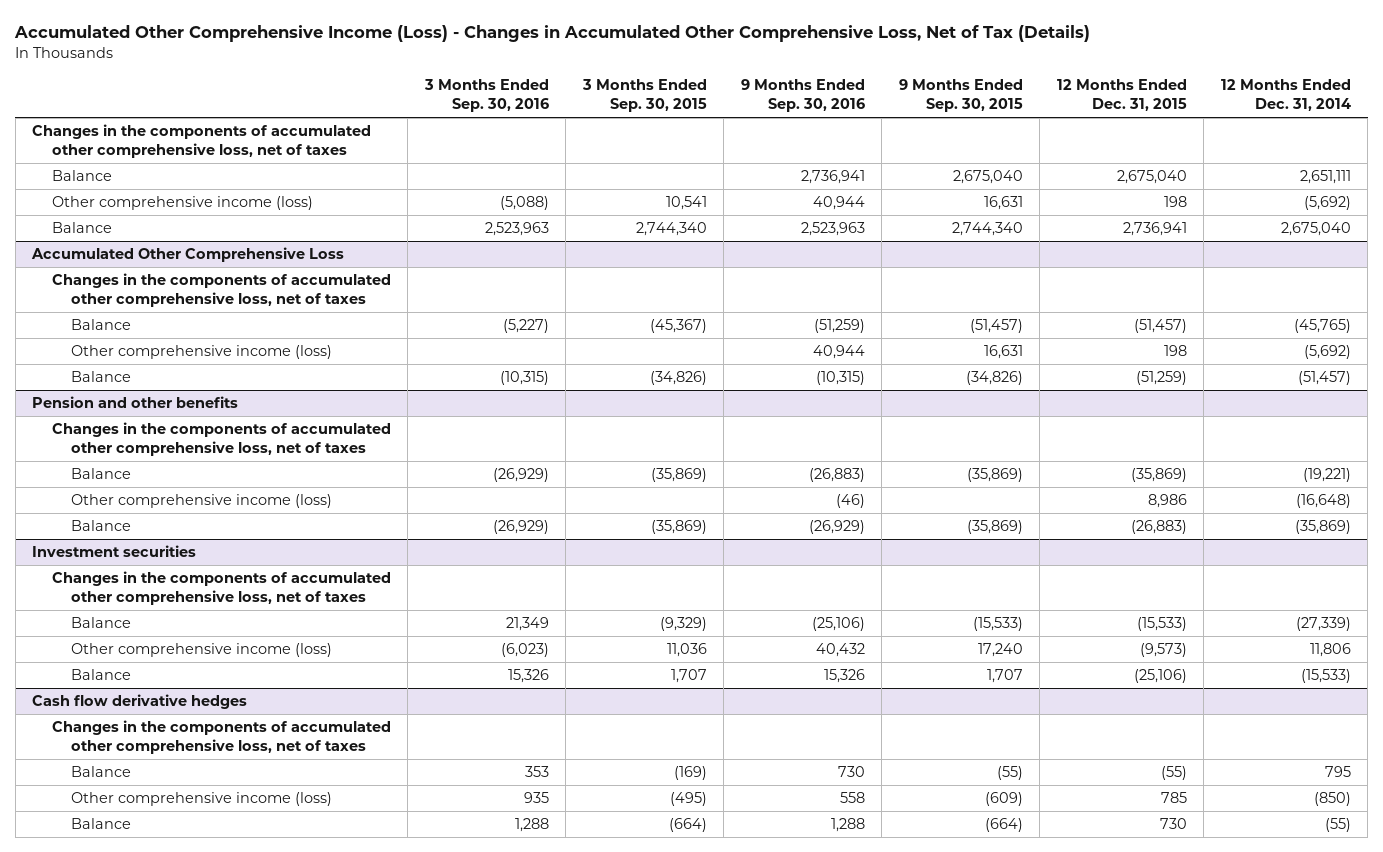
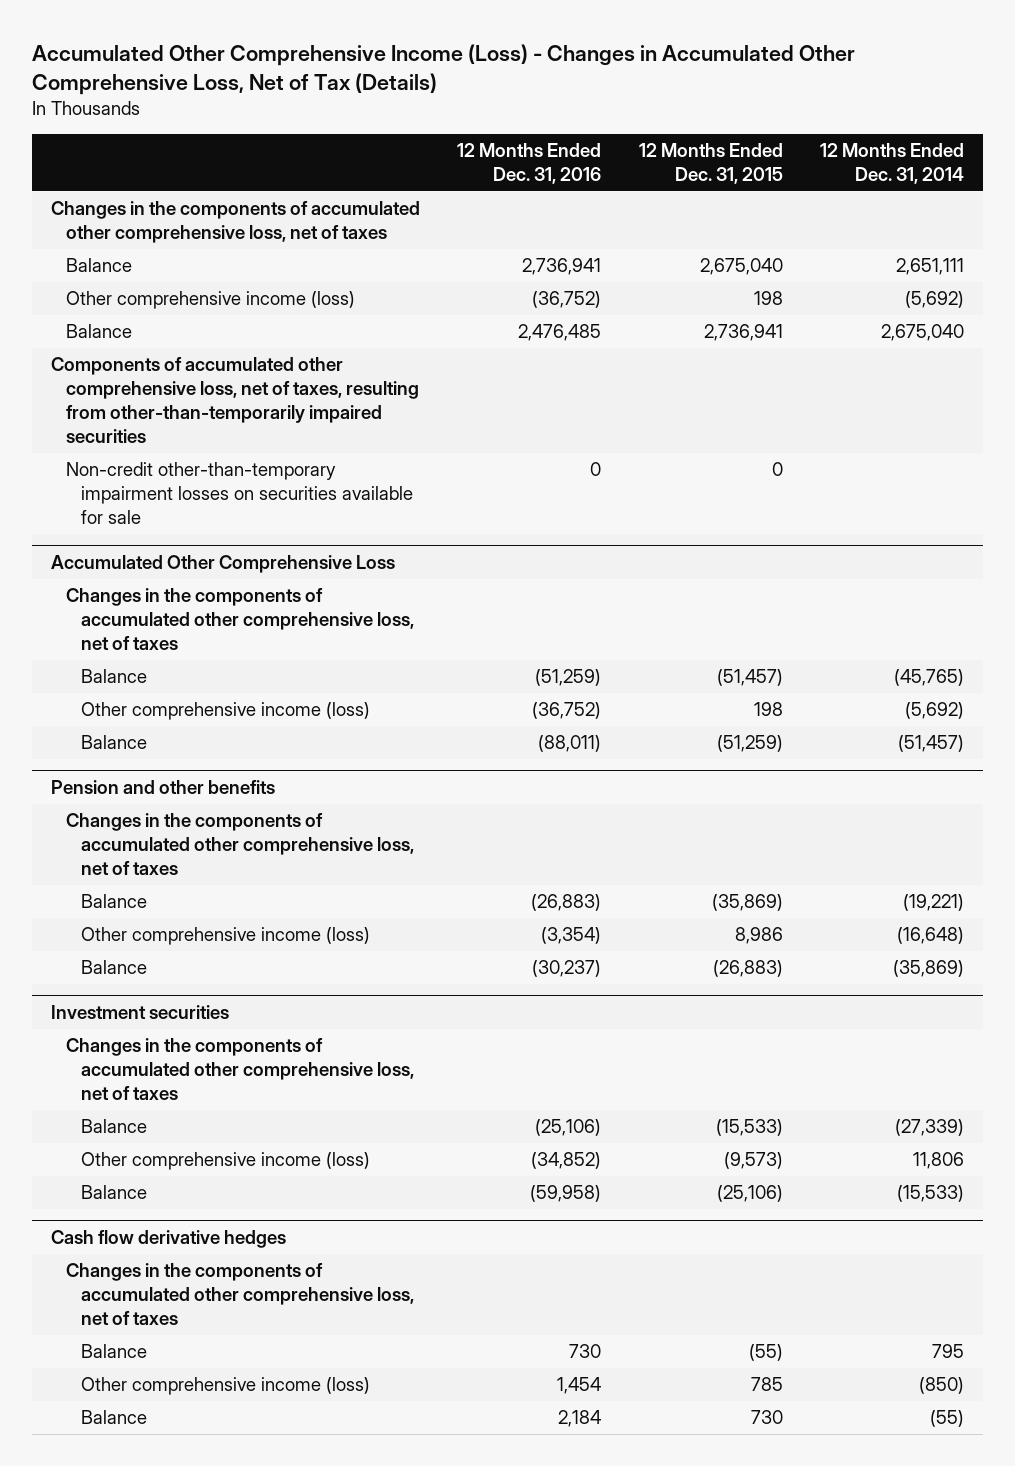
- | 3 Months Ended Sep. 30, 2016 | 3 Months Ended Sep. 30, 2015 | 9 Months Ended Sep. 30, 2016 | 9 Months Ended Sep. 30, 2015 | 12 Months Ended Dec. 31, 2015 | 12 Months Ended Dec. 31, 2014
+ | 12 Months Ended Dec. 31, 2016 | 12 Months Ended Dec. 31, 2015 | 12 Months Ended Dec. 31, 2014
+ Components of accumulated other comprehensive loss, net of taxes, resulting from other-than-temporarily impaired securities
+ Non-credit other-than-temporary impairment losses on securities available for sale | 0 | 0 |

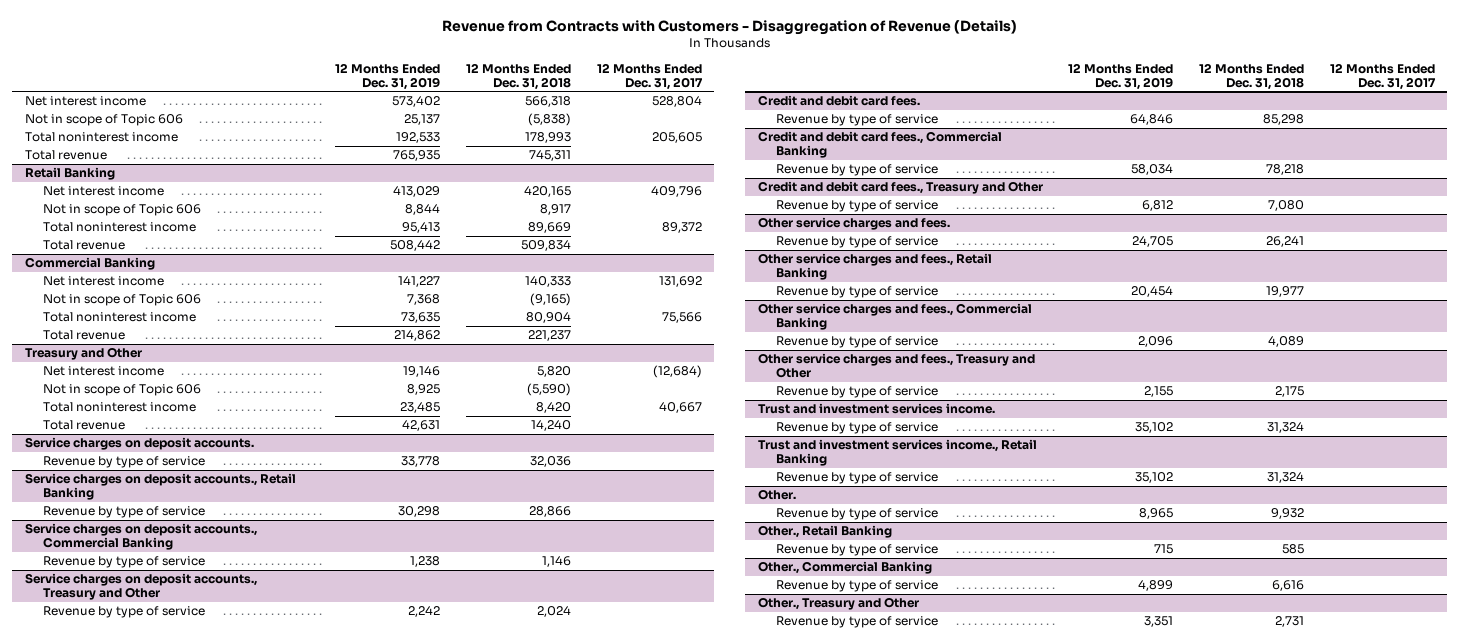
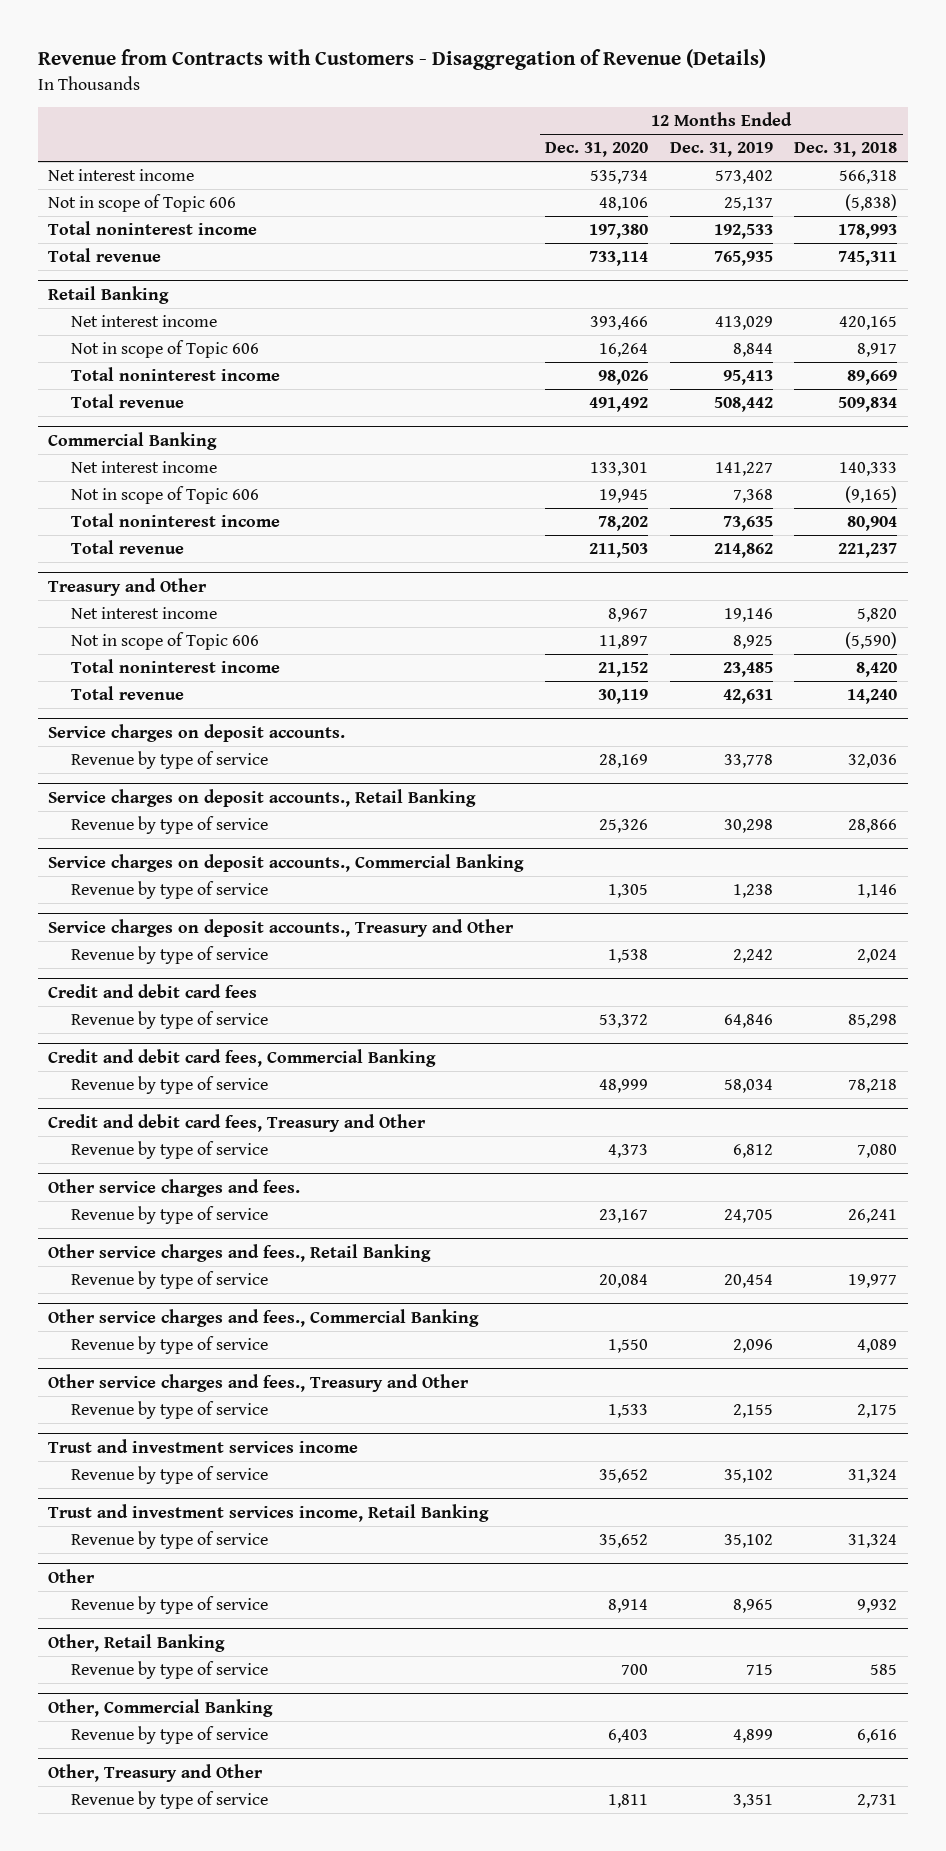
- | 12 Months Ended Dec. 31, 2019 | 12 Months Ended Dec. 31, 2018 | 12 Months Ended Dec. 31, 2017
+ | 12 Months Ended Dec. 31, 2020 | 12 Months Ended Dec. 31, 2019 | 12 Months Ended Dec. 31, 2018
- Credit and debit card fees.
+ Credit and debit card fees
- Credit and debit card fees., Commercial Banking
+ Credit and debit card fees, Commercial Banking
- Credit and debit card fees., Treasury and Other
+ Credit and debit card fees, Treasury and Other
- Trust and investment services income.
+ Trust and investment services income
- Trust and investment services income., Retail Banking
+ Trust and investment services income, Retail Banking
- Other.
+ Other
- Other., Retail Banking
+ Other, Retail Banking
- Other., Commercial Banking
+ Other, Commercial Banking
- Other., Treasury and Other
+ Other, Treasury and Other

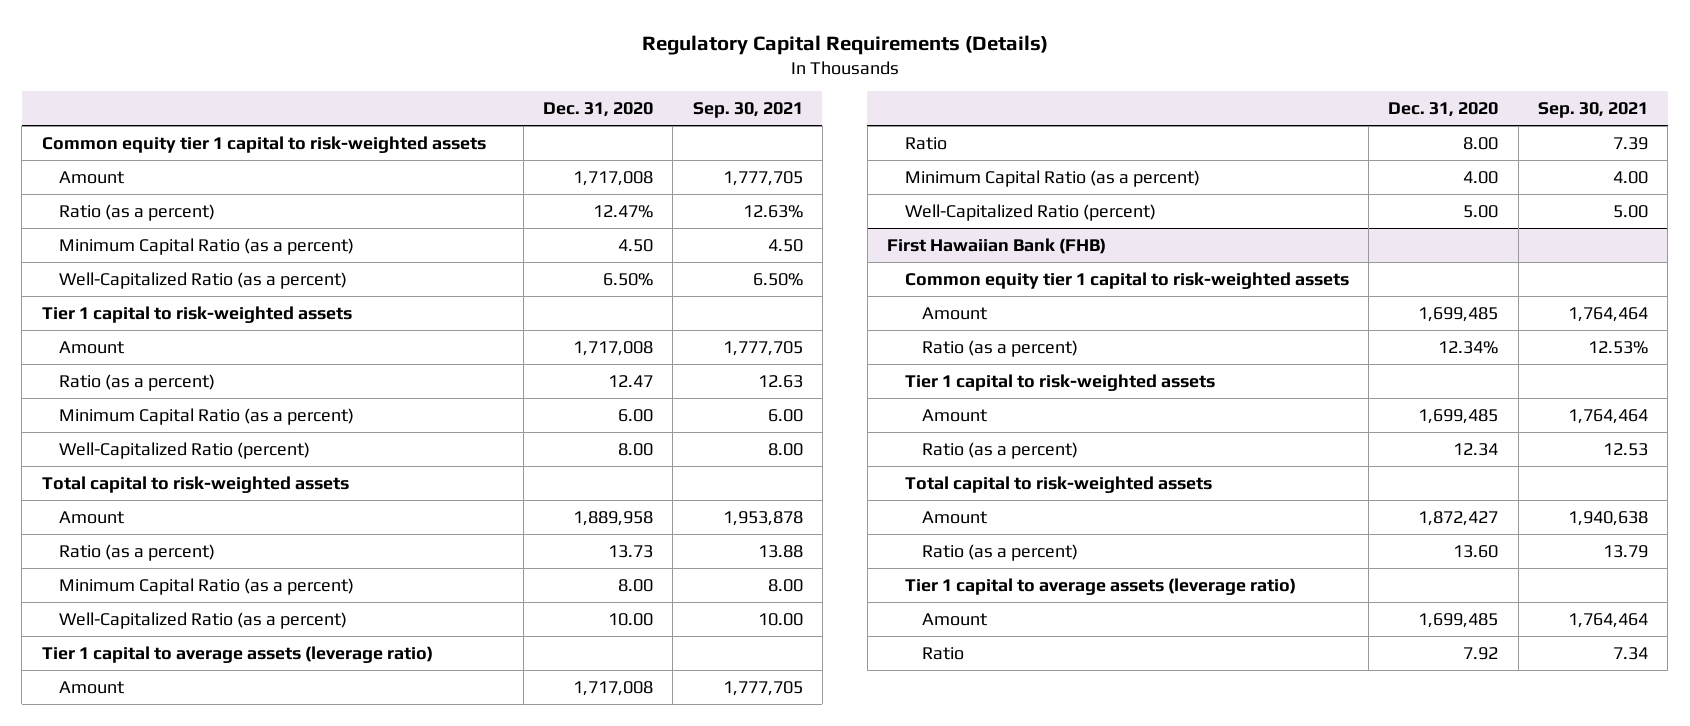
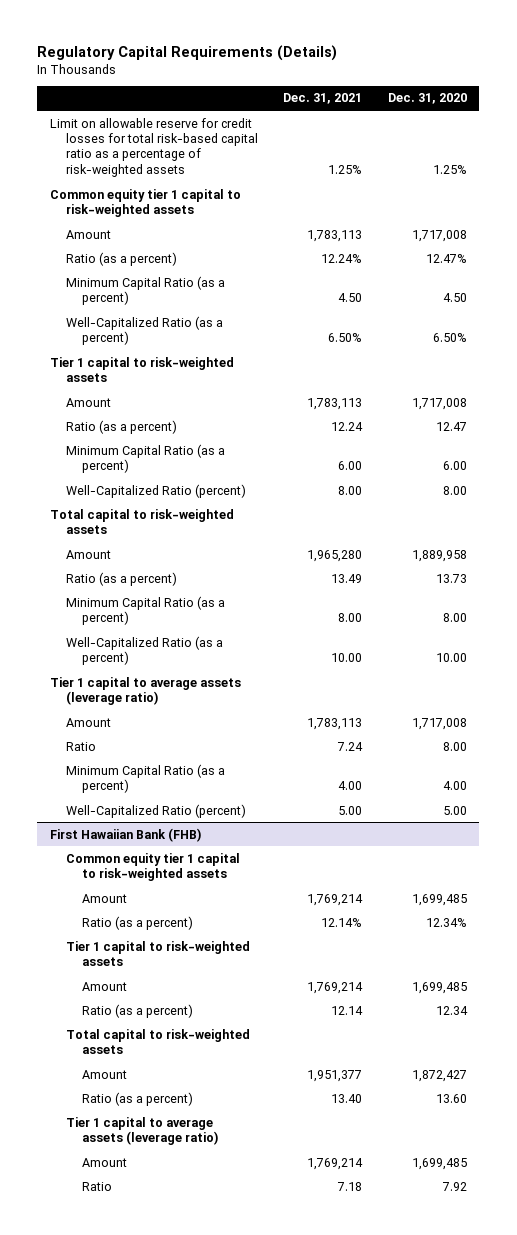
- | Dec. 31, 2020 | Sep. 30, 2021
+ | Dec. 31, 2021 | Dec. 31, 2020
+ Limit on allowable reserve for credit losses for total risk-based capital ratio as a percentage of risk-weighted assets | 1.25% | 1.25%

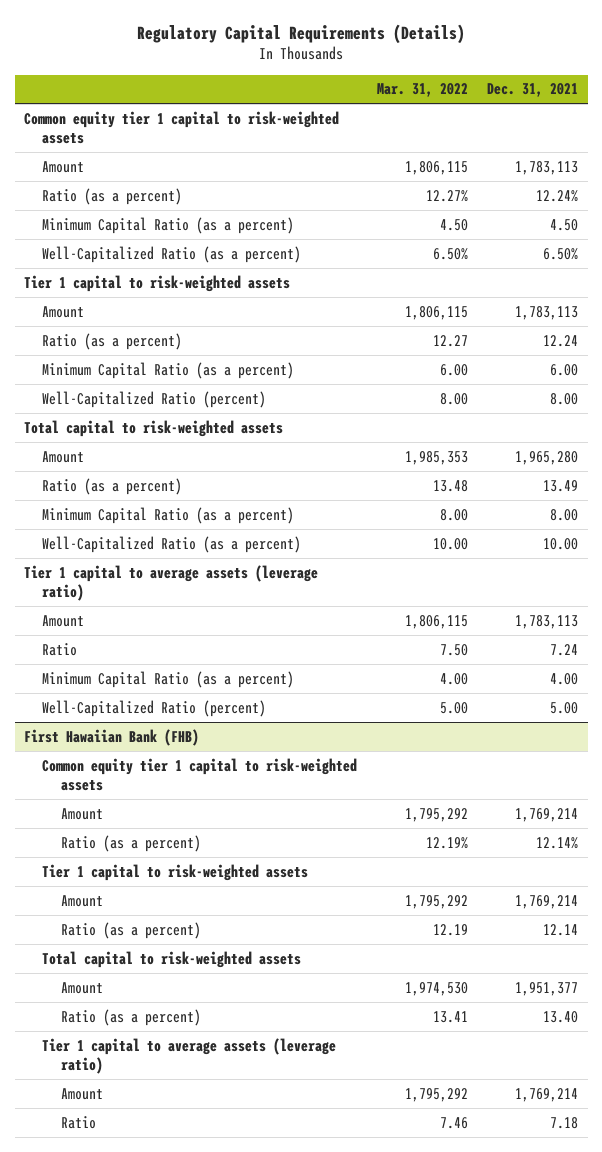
- | Dec. 31, 2021 | Dec. 31, 2020
+ | Mar. 31, 2022 | Dec. 31, 2021
- Limit on allowable reserve for credit losses for total risk-based capital ratio as a percentage of risk-weighted assets | 1.25% | 1.25%

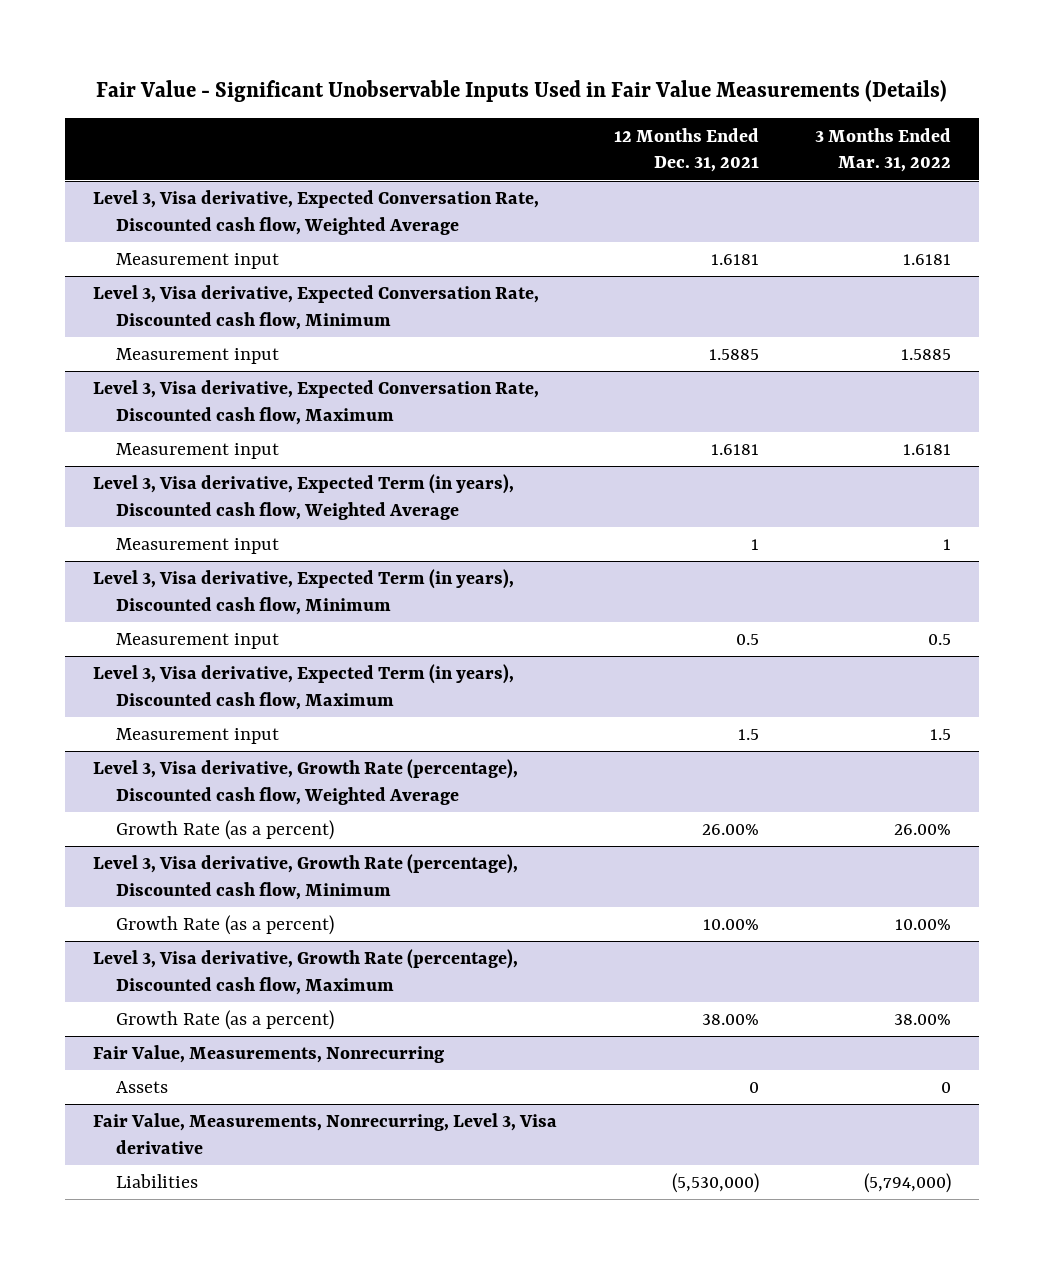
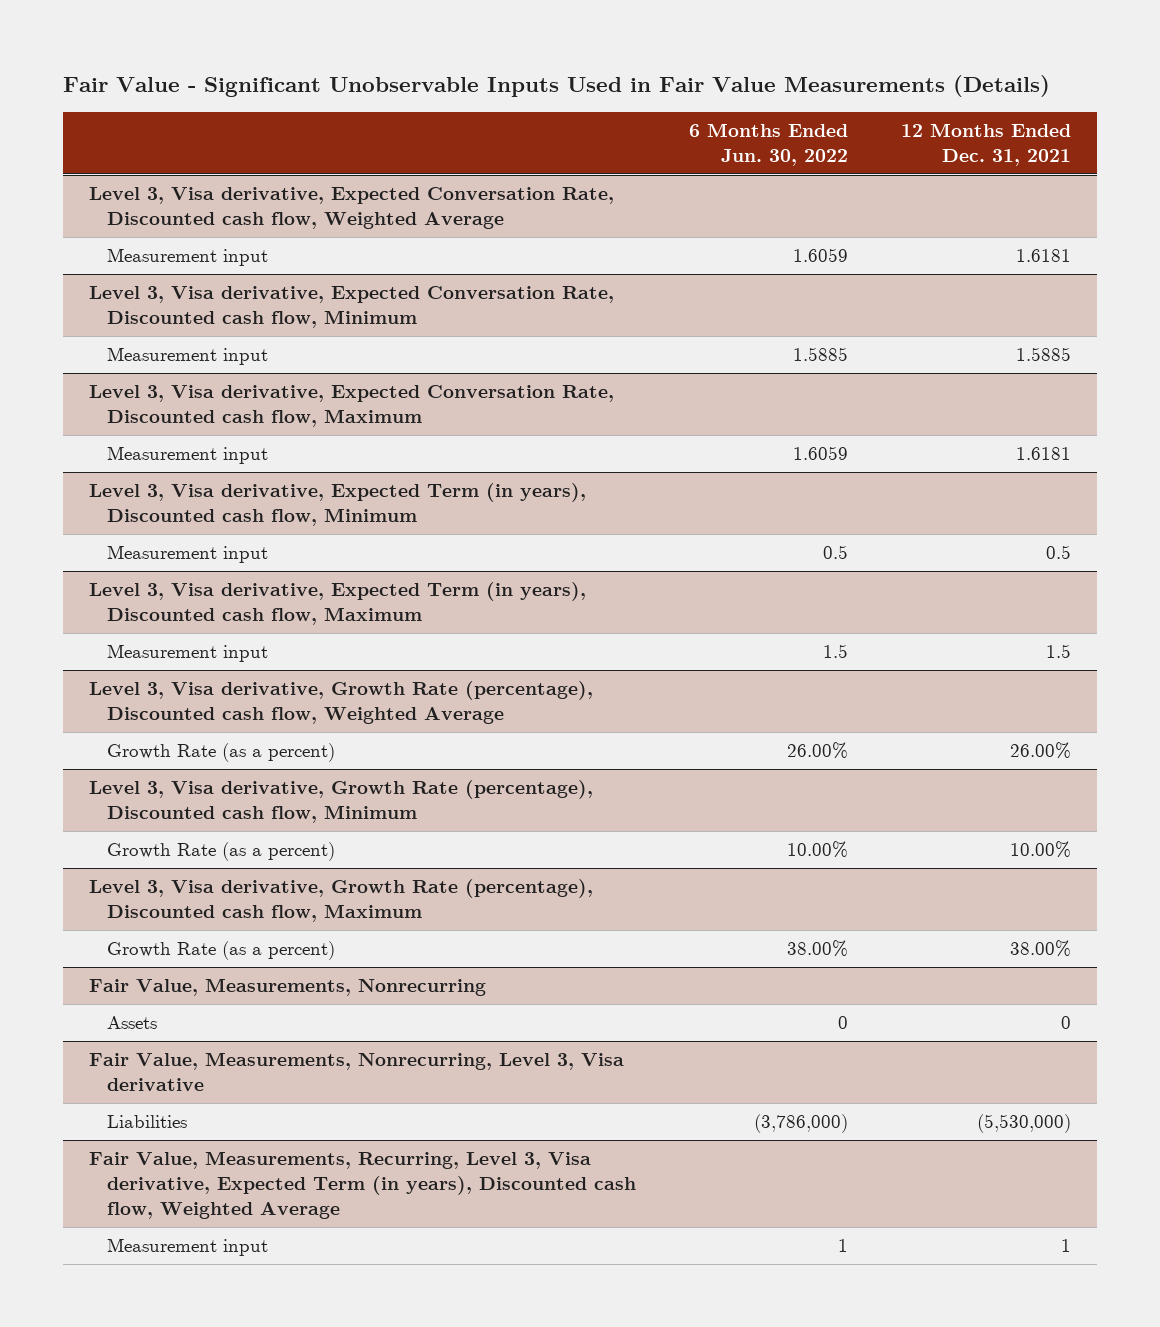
- | 12 Months Ended Dec. 31, 2021 | 3 Months Ended Mar. 31, 2022
+ | 6 Months Ended Jun. 30, 2022 | 12 Months Ended Dec. 31, 2021
- Level 3, Visa derivative, Expected Term (in years), Discounted cash flow, Weighted Average
- Measurement input | 1 | 1
+ Fair Value, Measurements, Recurring, Level 3, Visa derivative, Expected Term (in years), Discounted cash flow, Weighted Average
+ Measurement input | 1 | 1

